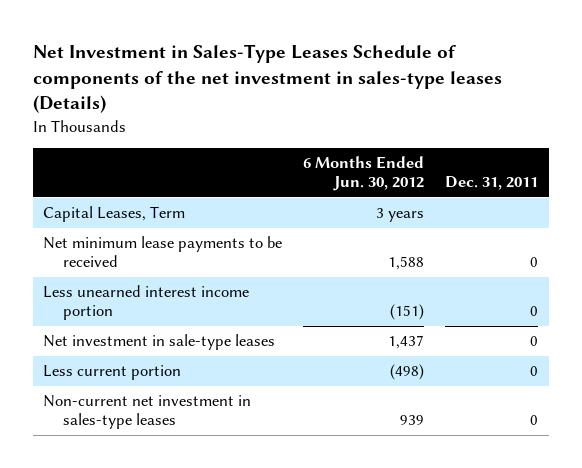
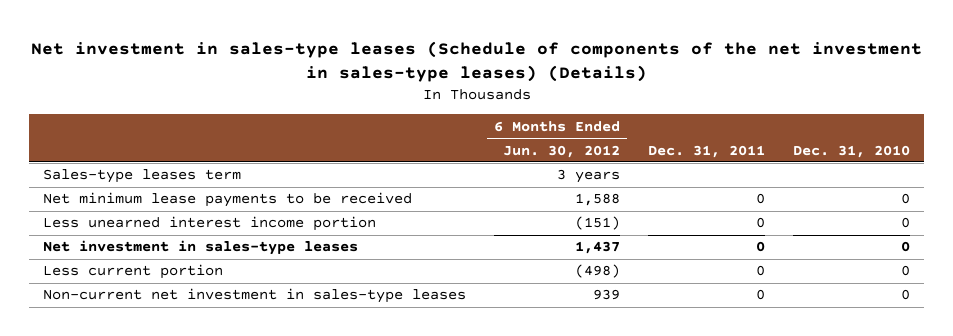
- Net Investment in Sales-Type Leases Schedule of components of the net investment in sales-type leases (Details)
+ Net investment in sales-type leases (Schedule of components of the net investment in sales-type leases) (Details)
- | 6 Months Ended Jun. 30, 2012 | Dec. 31, 2011
+ | 6 Months Ended Jun. 30, 2012 | Dec. 31, 2011 | Dec. 31, 2010
- Capital Leases, Term | 3 years |
+ Sales-type leases term | 3 years | |
- Net investment in sale-type leases | 1,437 | 0
+ Net investment in sales-type leases | 1,437 | 0 | 0

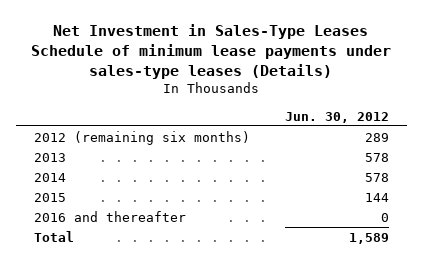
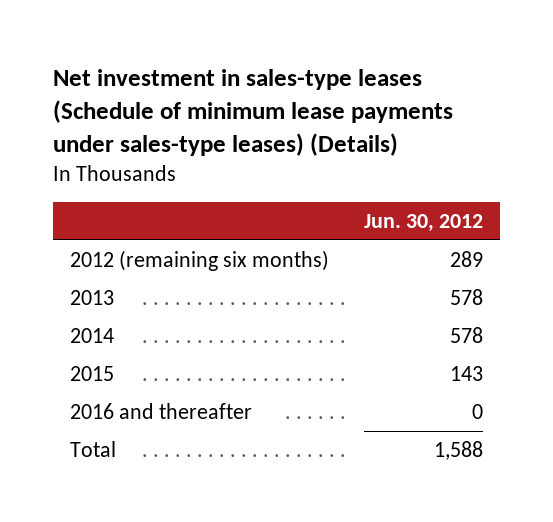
- Net Investment in Sales-Type Leases Schedule of minimum lease payments under sales-type leases (Details)
+ Net investment in sales-type leases (Schedule of minimum lease payments under sales-type leases) (Details)
- 2015 | 144
+ 2015 | 143
- Total | 1,589
+ Total | 1,588

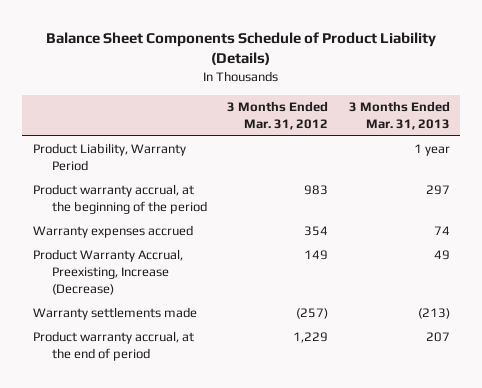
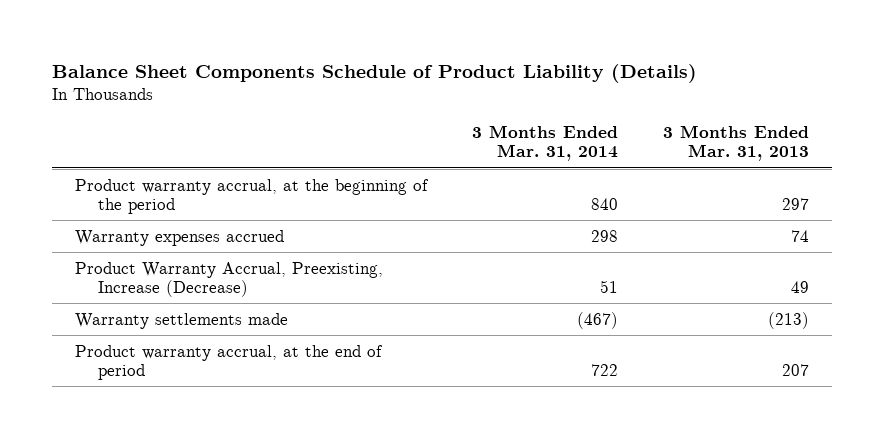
- | 3 Months Ended Mar. 31, 2012 | 3 Months Ended Mar. 31, 2013
+ | 3 Months Ended Mar. 31, 2014 | 3 Months Ended Mar. 31, 2013
- Product Liability, Warranty Period | | 1 year

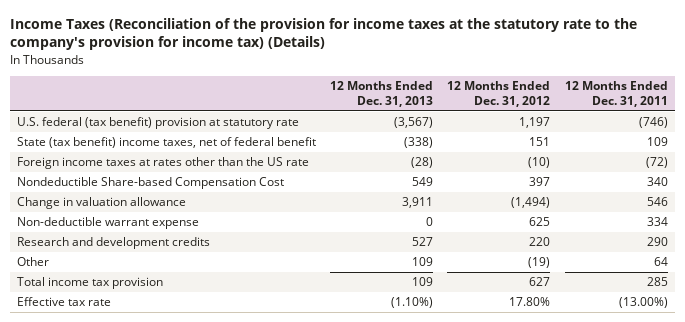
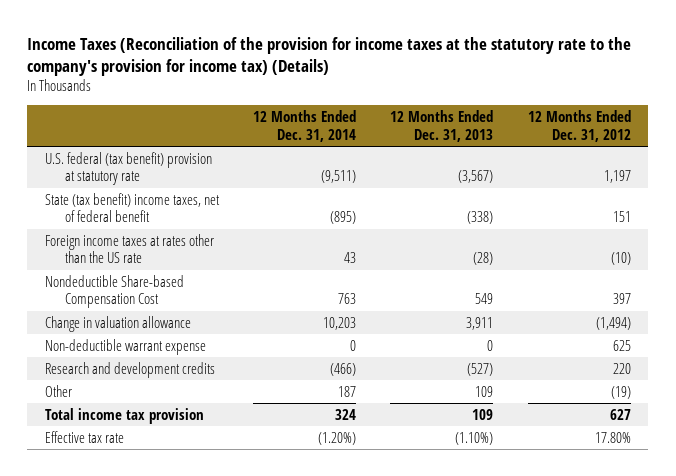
- | 12 Months Ended Dec. 31, 2013 | 12 Months Ended Dec. 31, 2012 | 12 Months Ended Dec. 31, 2011
+ | 12 Months Ended Dec. 31, 2014 | 12 Months Ended Dec. 31, 2013 | 12 Months Ended Dec. 31, 2012
- Research and development credits | 527 | 220 | 290
+ Research and development credits | (466) | (527) | 220

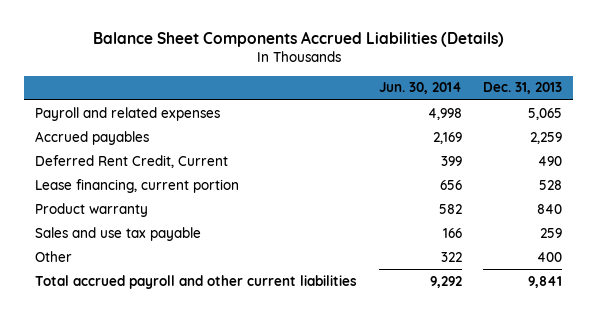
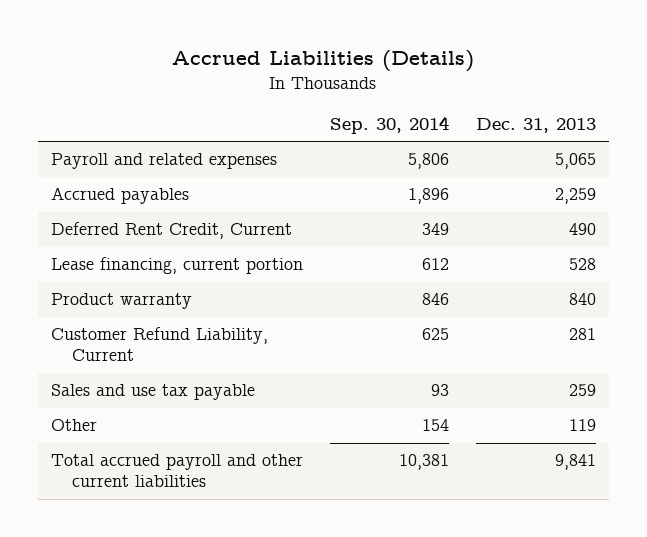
- Balance Sheet Components Accrued Liabilities (Details)
+ Accrued Liabilities (Details)
- | Jun. 30, 2014 | Dec. 31, 2013
+ | Sep. 30, 2014 | Dec. 31, 2013
+ Customer Refund Liability, Current | 625 | 281
- Other | 322 | 400
+ Other | 154 | 119

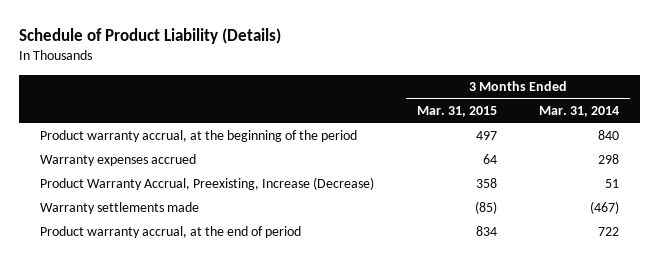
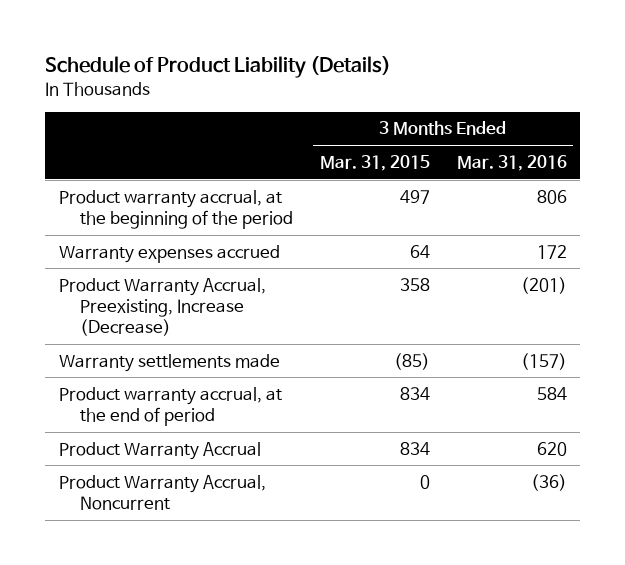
- | 3 Months Ended Mar. 31, 2015 | 3 Months Ended Mar. 31, 2014
+ | 3 Months Ended Mar. 31, 2015 | 3 Months Ended Mar. 31, 2016
+ Product Warranty Accrual | 834 | 620
+ Product Warranty Accrual, Noncurrent | 0 | (36)

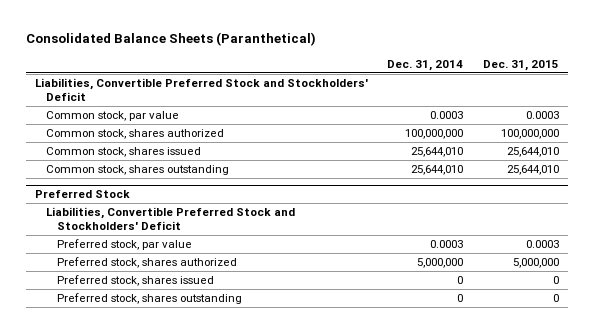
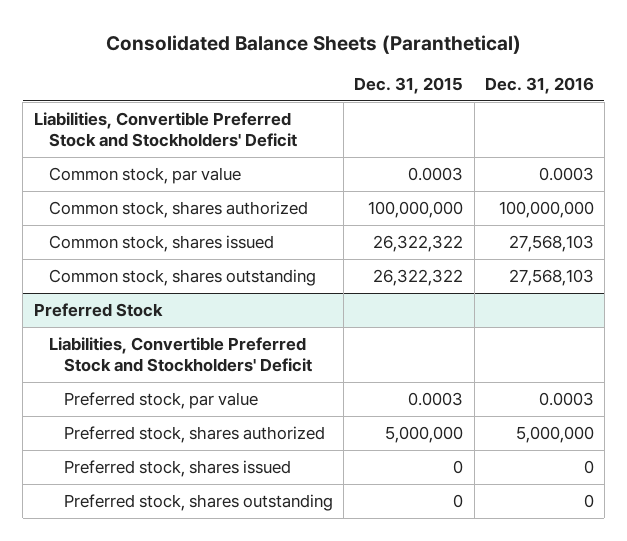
- | Dec. 31, 2014 | Dec. 31, 2015
+ | Dec. 31, 2015 | Dec. 31, 2016
- Common stock, shares issued | 25,644,010 | 25,644,010
- Common stock, shares outstanding | 25,644,010 | 25,644,010
+ Common stock, shares issued | 26,322,322 | 27,568,103
+ Common stock, shares outstanding | 26,322,322 | 27,568,103

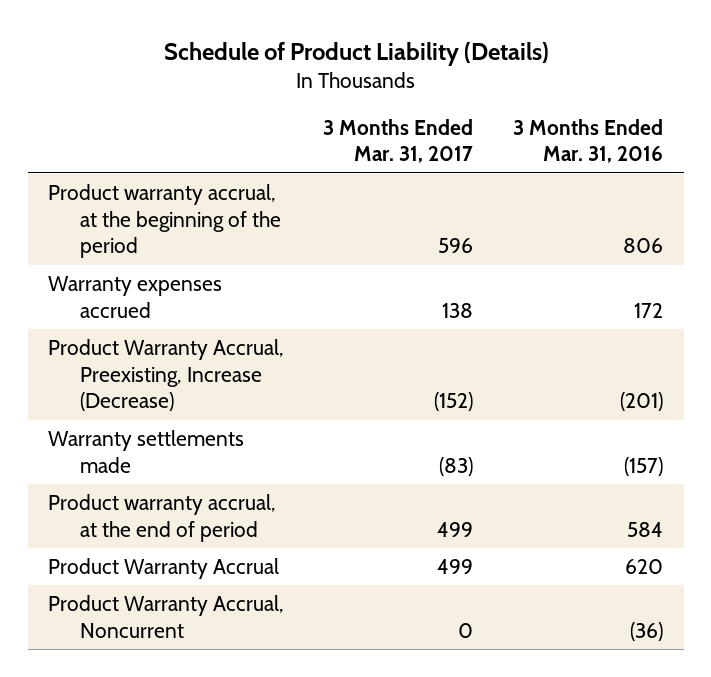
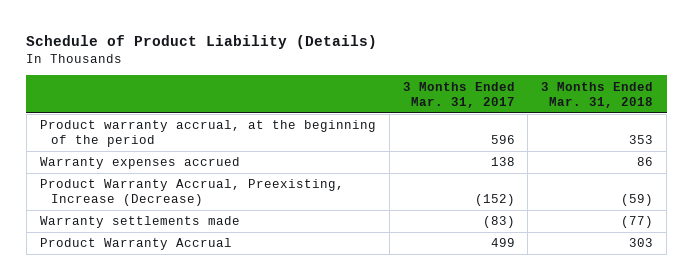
- | 3 Months Ended Mar. 31, 2017 | 3 Months Ended Mar. 31, 2016
+ | 3 Months Ended Mar. 31, 2017 | 3 Months Ended Mar. 31, 2018
- Product warranty accrual, at the end of period | 499 | 584
- Product Warranty Accrual, Noncurrent | 0 | (36)

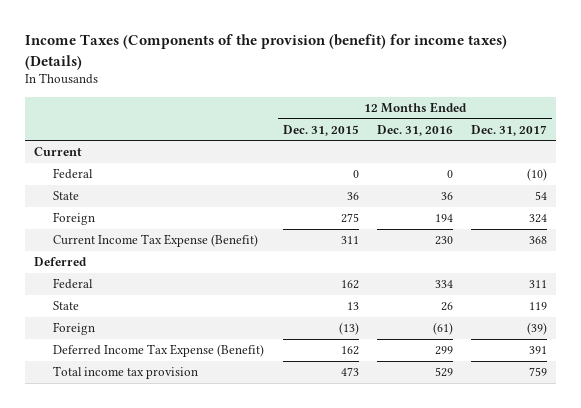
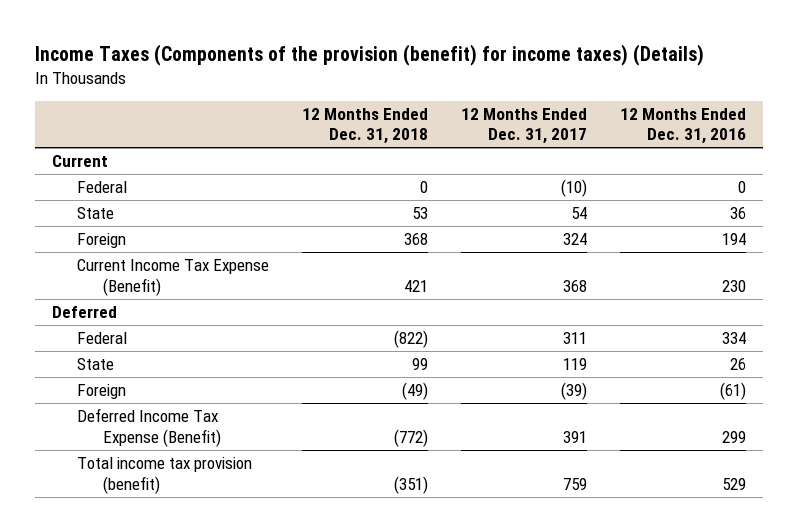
- | 12 Months Ended Dec. 31, 2015 | 12 Months Ended Dec. 31, 2016 | 12 Months Ended Dec. 31, 2017
+ | 12 Months Ended Dec. 31, 2018 | 12 Months Ended Dec. 31, 2017 | 12 Months Ended Dec. 31, 2016
- Total income tax provision | 473 | 529 | 759
+ Total income tax provision (benefit) | (351) | 759 | 529

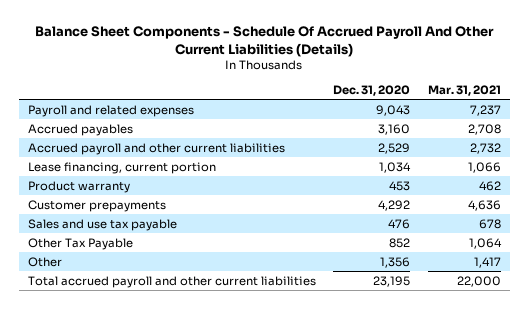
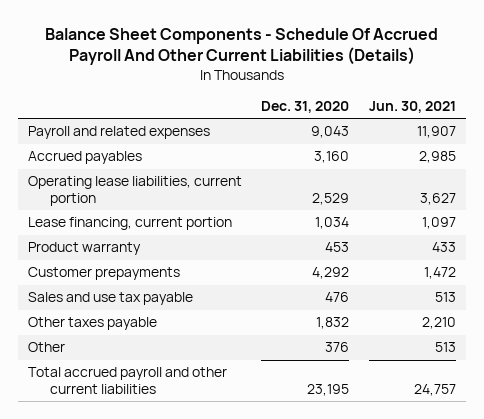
- | Dec. 31, 2020 | Mar. 31, 2021
+ | Dec. 31, 2020 | Jun. 30, 2021
- Accrued payroll and other current liabilities | 2,529 | 2,732
+ Operating lease liabilities, current portion | 2,529 | 3,627
- Other Tax Payable | 852 | 1,064
- Other | 1,356 | 1,417
+ Other taxes payable | 1,832 | 2,210
+ Other | 376 | 513

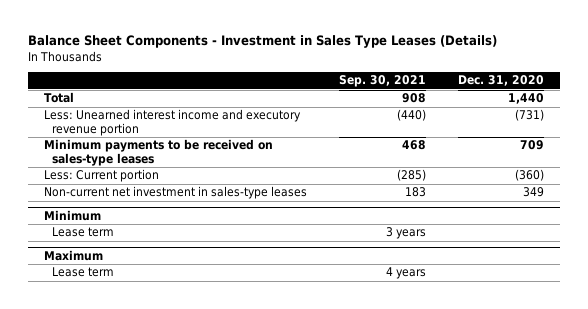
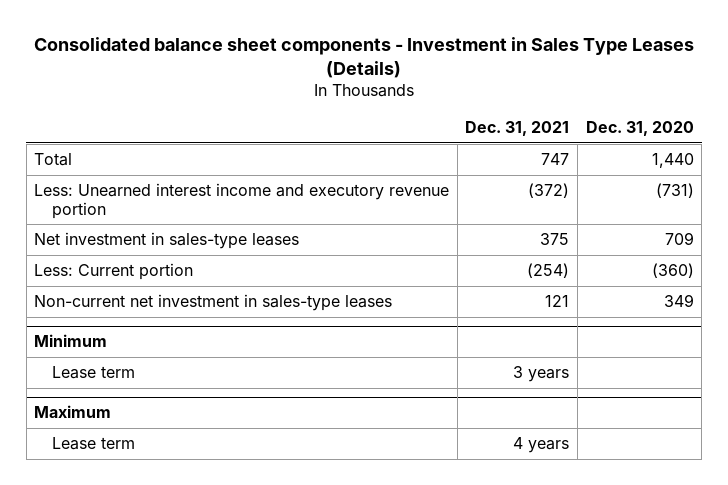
- Balance Sheet Components - Investment in Sales Type Leases (Details)
+ Consolidated balance sheet components - Investment in Sales Type Leases (Details)
- | Sep. 30, 2021 | Dec. 31, 2020
+ | Dec. 31, 2021 | Dec. 31, 2020
- Minimum payments to be received on sales-type leases | 468 | 709
+ Net investment in sales-type leases | 375 | 709

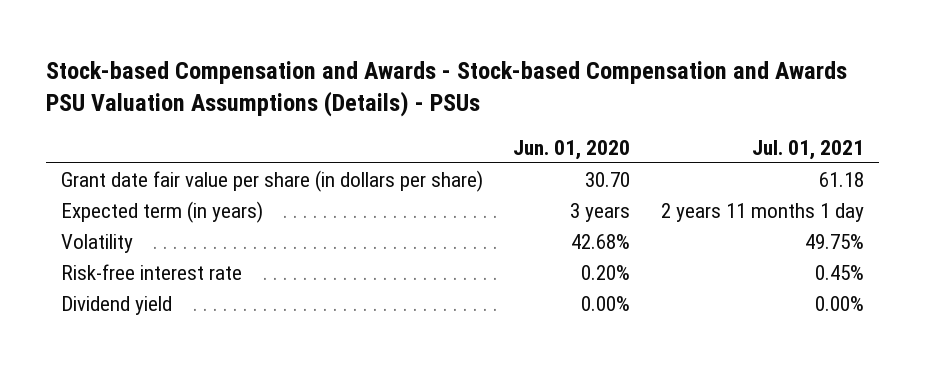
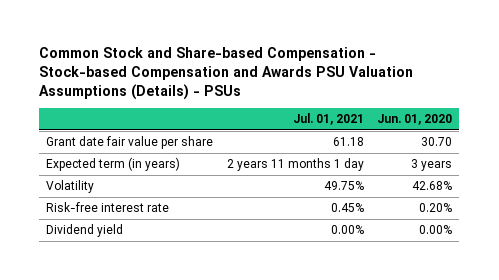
- Stock-based Compensation and Awards - Stock-based Compensation and Awards PSU Valuation Assumptions (Details) - PSUs
+ Common Stock and Share-based Compensation - Stock-based Compensation and Awards PSU Valuation Assumptions (Details) - PSUs
- | Jun. 01, 2020 | Jul. 01, 2021
+ | Jul. 01, 2021 | Jun. 01, 2020
- Grant date fair value per share (in dollars per share) | 30.70 | 61.18
+ Grant date fair value per share | 61.18 | 30.70

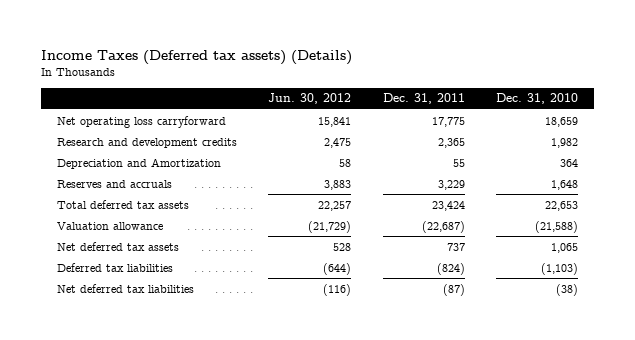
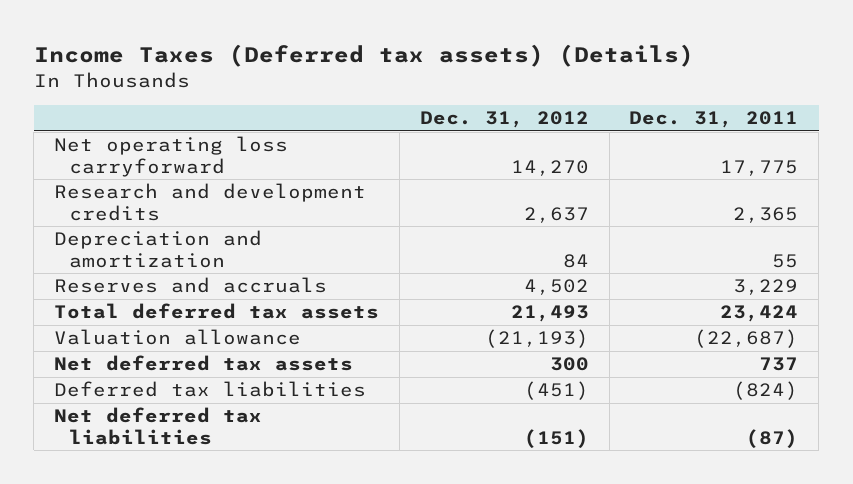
- | Jun. 30, 2012 | Dec. 31, 2011 | Dec. 31, 2010
+ | Dec. 31, 2012 | Dec. 31, 2011
- Depreciation and Amortization | 58 | 55 | 364
+ Depreciation and amortization | 84 | 55

